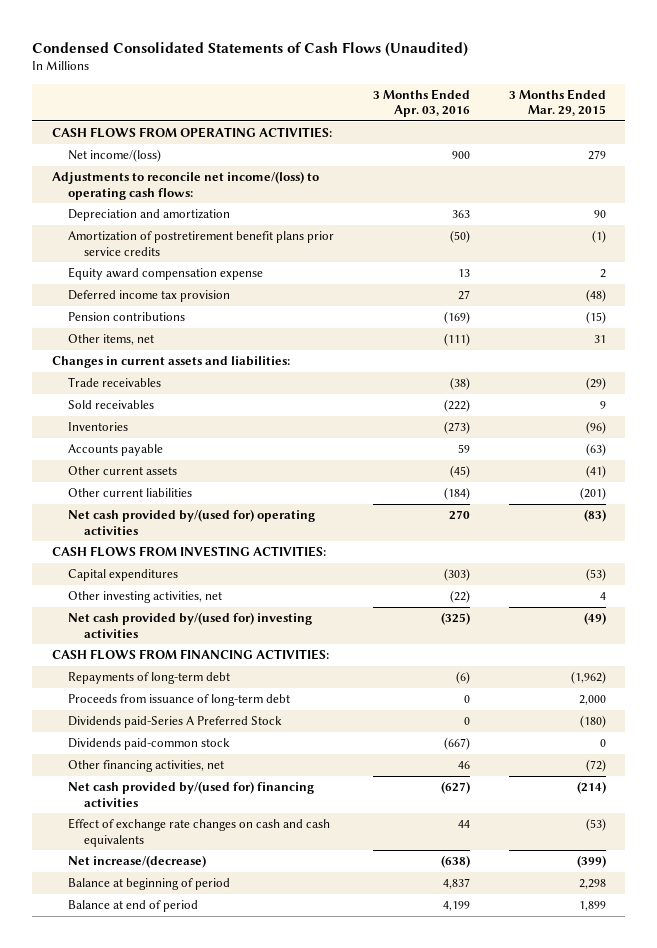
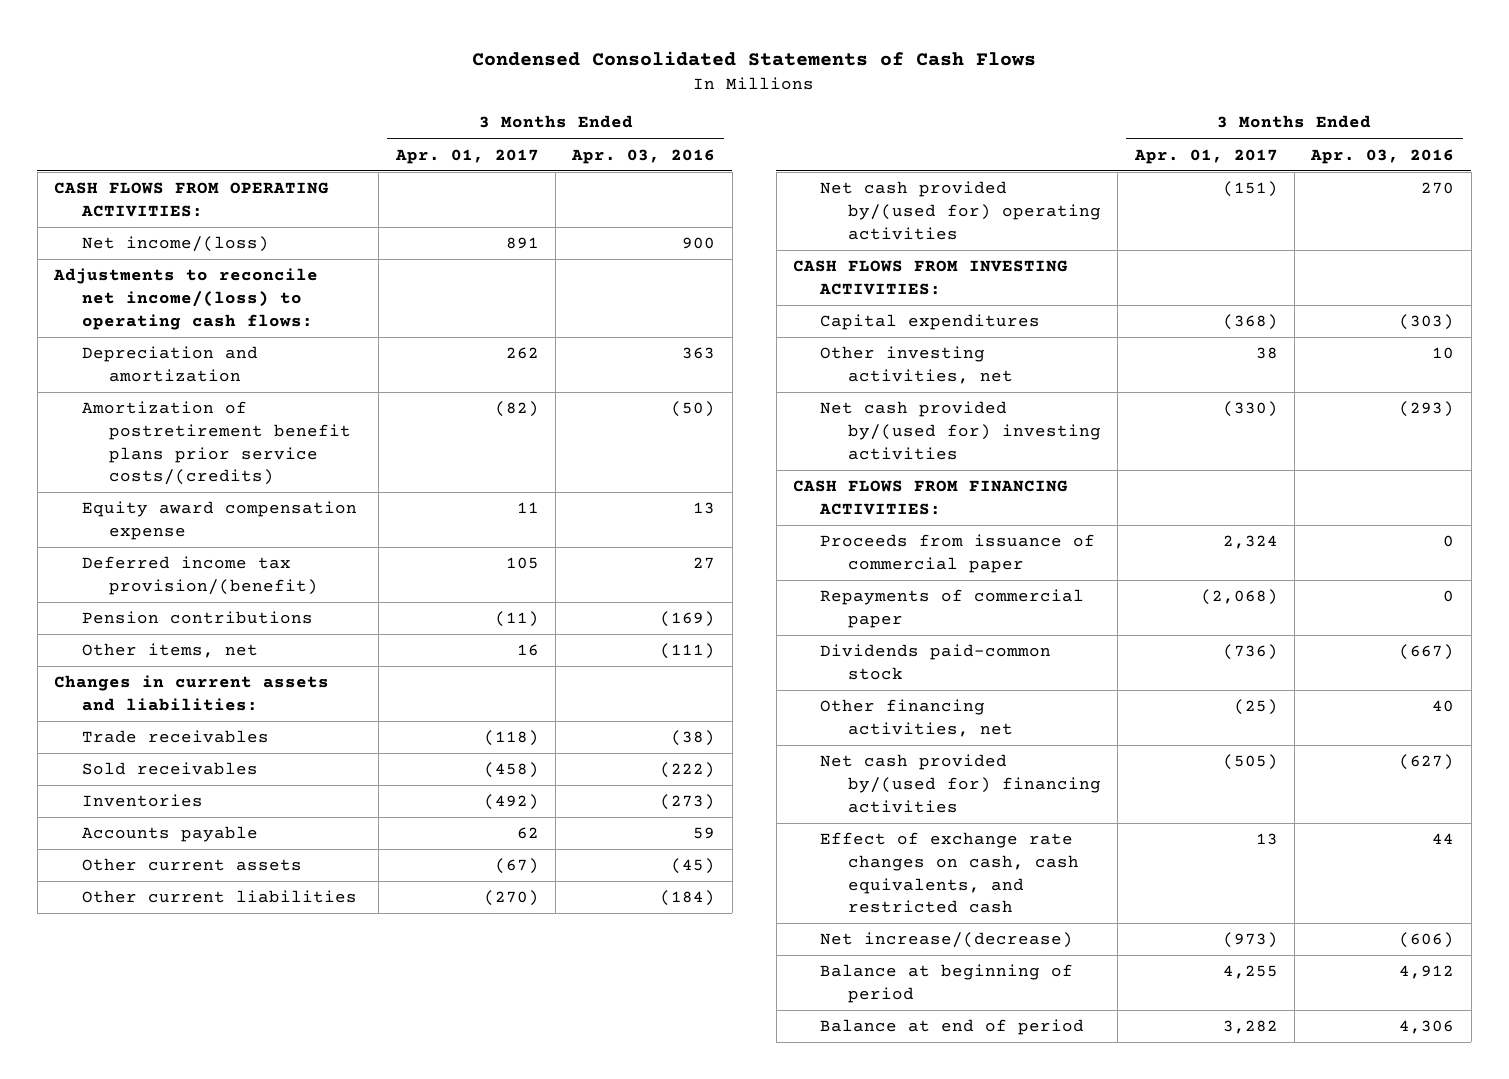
- Condensed Consolidated Statements of Cash Flows (Unaudited)
+ Condensed Consolidated Statements of Cash Flows
- | 3 Months Ended Apr. 03, 2016 | 3 Months Ended Mar. 29, 2015
+ | 3 Months Ended Apr. 01, 2017 | 3 Months Ended Apr. 03, 2016
- Amortization of postretirement benefit plans prior service credits | (50) | (1)
+ Amortization of postretirement benefit plans prior service costs/(credits) | (82) | (50)
- Deferred income tax provision | 27 | (48)
+ Deferred income tax provision/(benefit) | 105 | 27
- Other investing activities, net | (22) | 4
- Net cash provided by/(used for) investing activities | (325) | (49)
+ Other investing activities, net | 38 | 10
+ Net cash provided by/(used for) investing activities | (330) | (293)
- Repayments of long-term debt | (6) | (1,962)
- Proceeds from issuance of long-term debt | 0 | 2,000
- Dividends paid-Series A Preferred Stock | 0 | (180)
+ Proceeds from issuance of commercial paper | 2,324 | 0
+ Repayments of commercial paper | (2,068) | 0
- Other financing activities, net | 46 | (72)
+ Other financing activities, net | (25) | 40
- Effect of exchange rate changes on cash and cash equivalents | 44 | (53)
- Net increase/(decrease) | (638) | (399)
- Balance at beginning of period | 4,837 | 2,298
- Balance at end of period | 4,199 | 1,899
+ Effect of exchange rate changes on cash, cash equivalents, and restricted cash | 13 | 44
+ Net increase/(decrease) | (973) | (606)
+ Balance at beginning of period | 4,255 | 4,912
+ Balance at end of period | 3,282 | 4,306

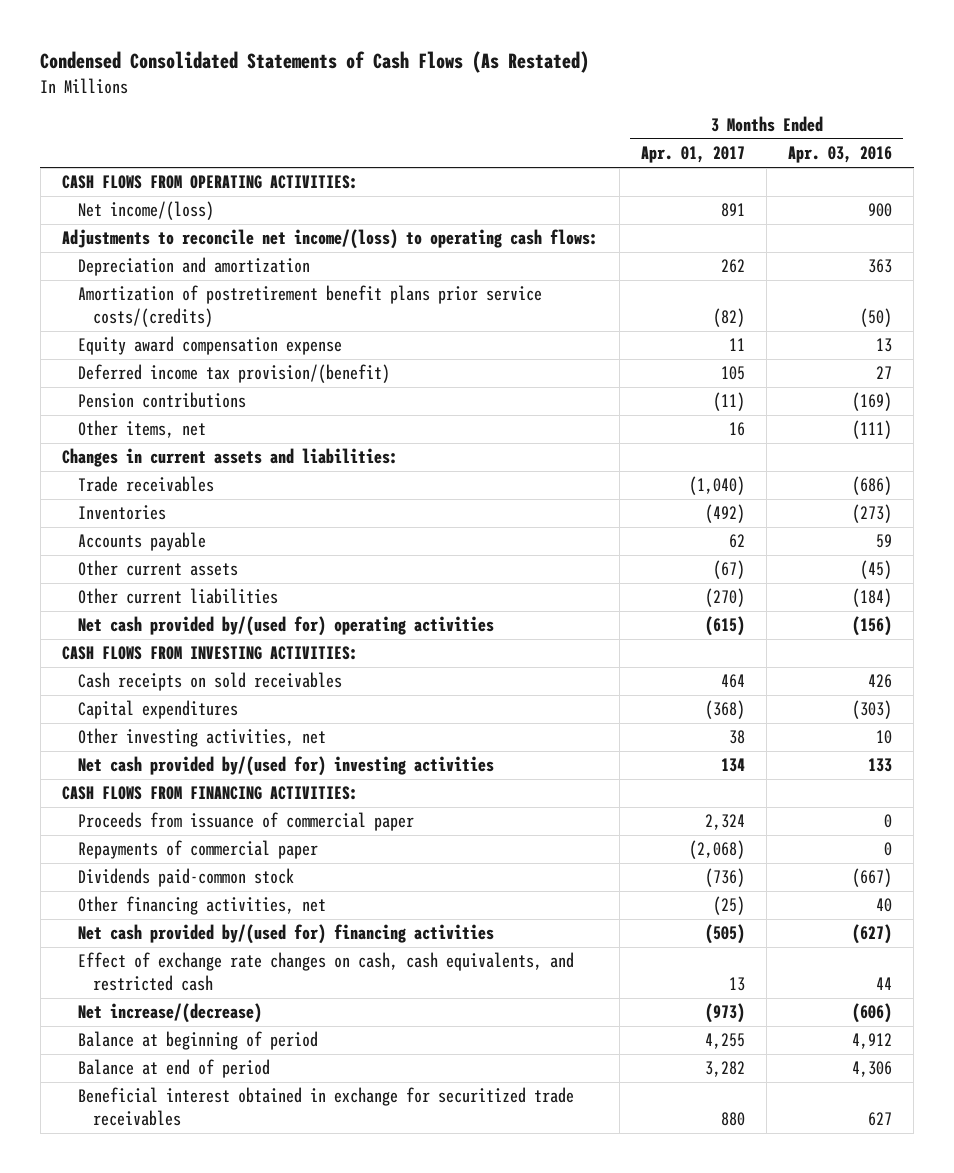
- Condensed Consolidated Statements of Cash Flows
+ Condensed Consolidated Statements of Cash Flows (As Restated)
- Trade receivables | (118) | (38)
- Sold receivables | (458) | (222)
+ Trade receivables | (1,040) | (686)
- Net cash provided by/(used for) operating activities | (151) | 270
+ Net cash provided by/(used for) operating activities | (615) | (156)
+ Cash receipts on sold receivables | 464 | 426
- Net cash provided by/(used for) investing activities | (330) | (293)
+ Net cash provided by/(used for) investing activities | 134 | 133
+ Beneficial interest obtained in exchange for securitized trade receivables | 880 | 627

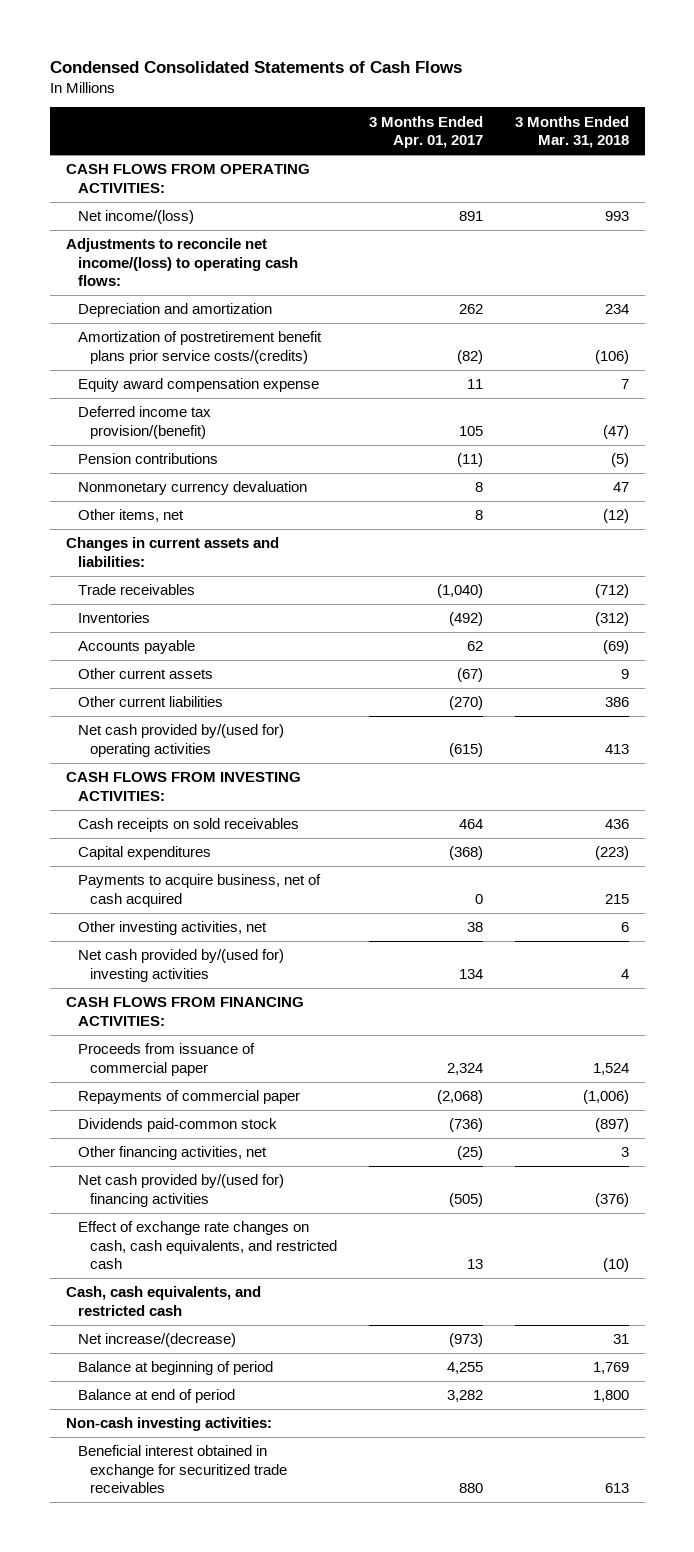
- Condensed Consolidated Statements of Cash Flows (As Restated)
+ Condensed Consolidated Statements of Cash Flows
- | 3 Months Ended Apr. 01, 2017 | 3 Months Ended Apr. 03, 2016
+ | 3 Months Ended Apr. 01, 2017 | 3 Months Ended Mar. 31, 2018
- Other items, net | 16 | (111)
+ Nonmonetary currency devaluation | 8 | 47
+ Other items, net | 8 | (12)
+ Payments to acquire business, net of cash acquired | 0 | 215
+ Cash, cash equivalents, and restricted cash
+ Non-cash investing activities:

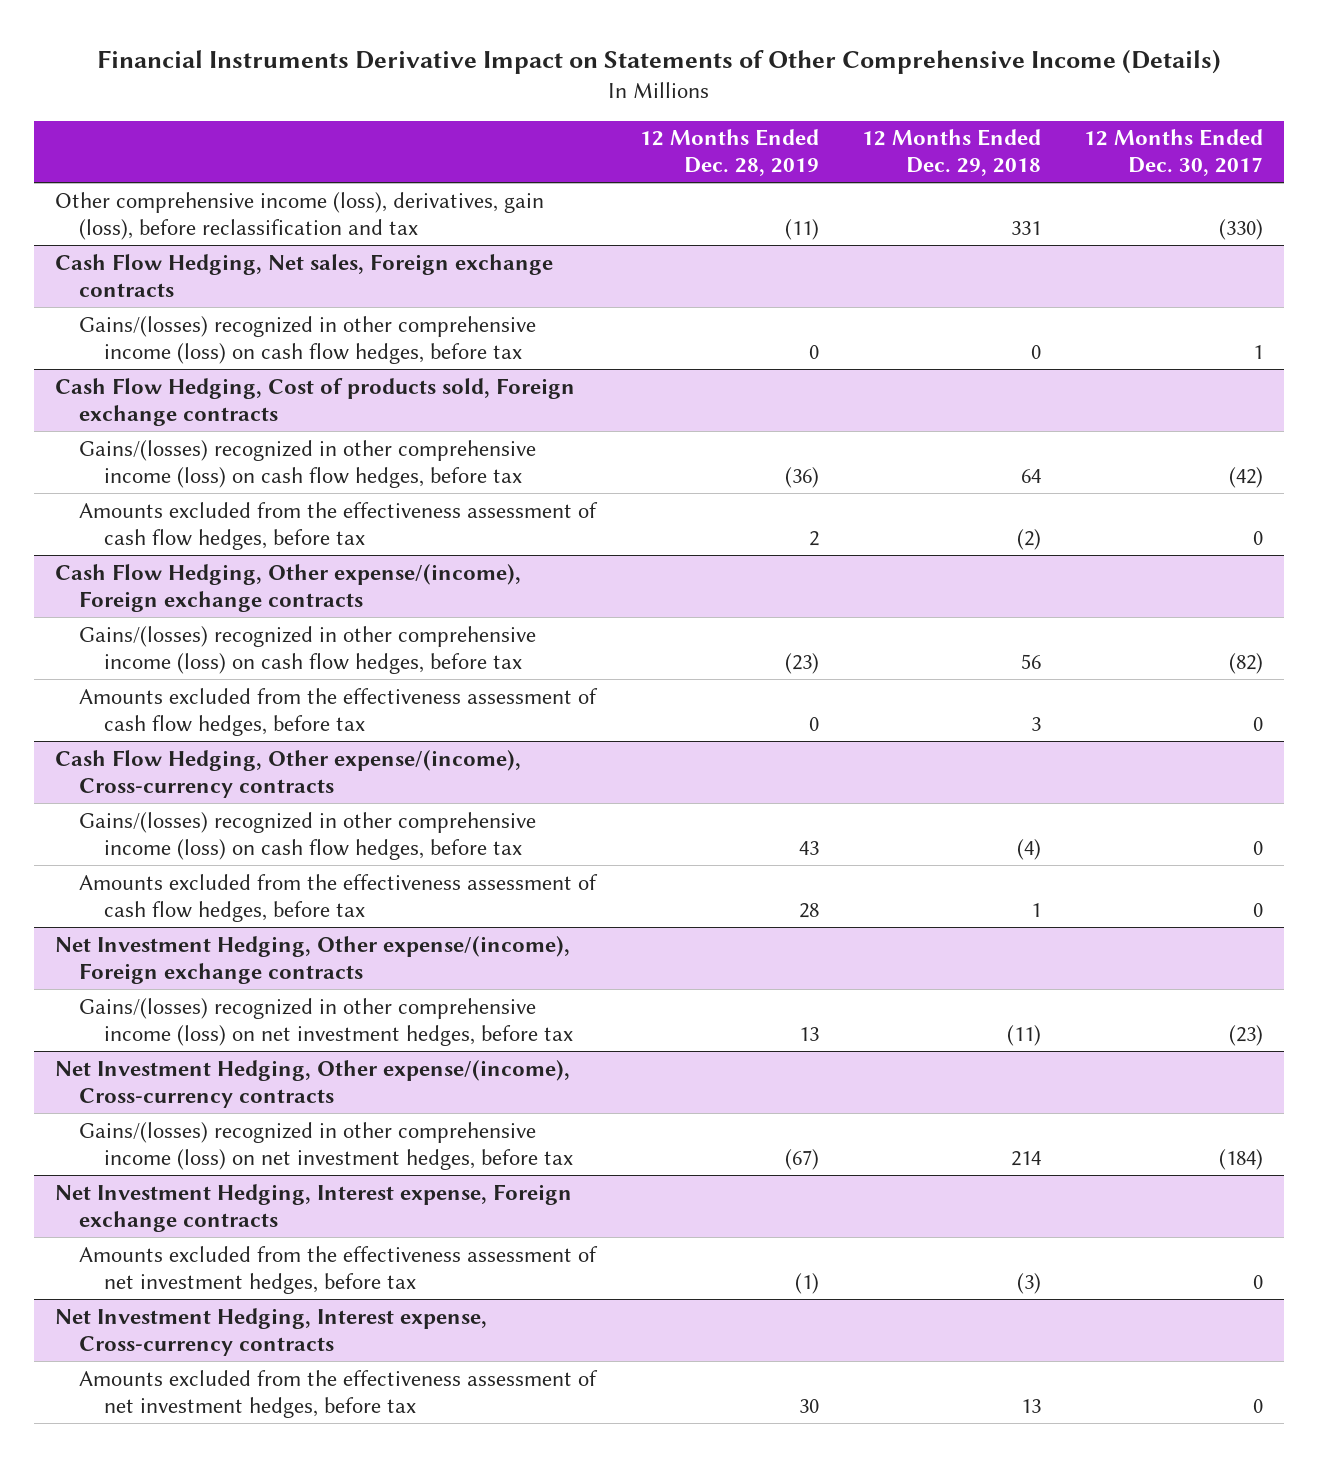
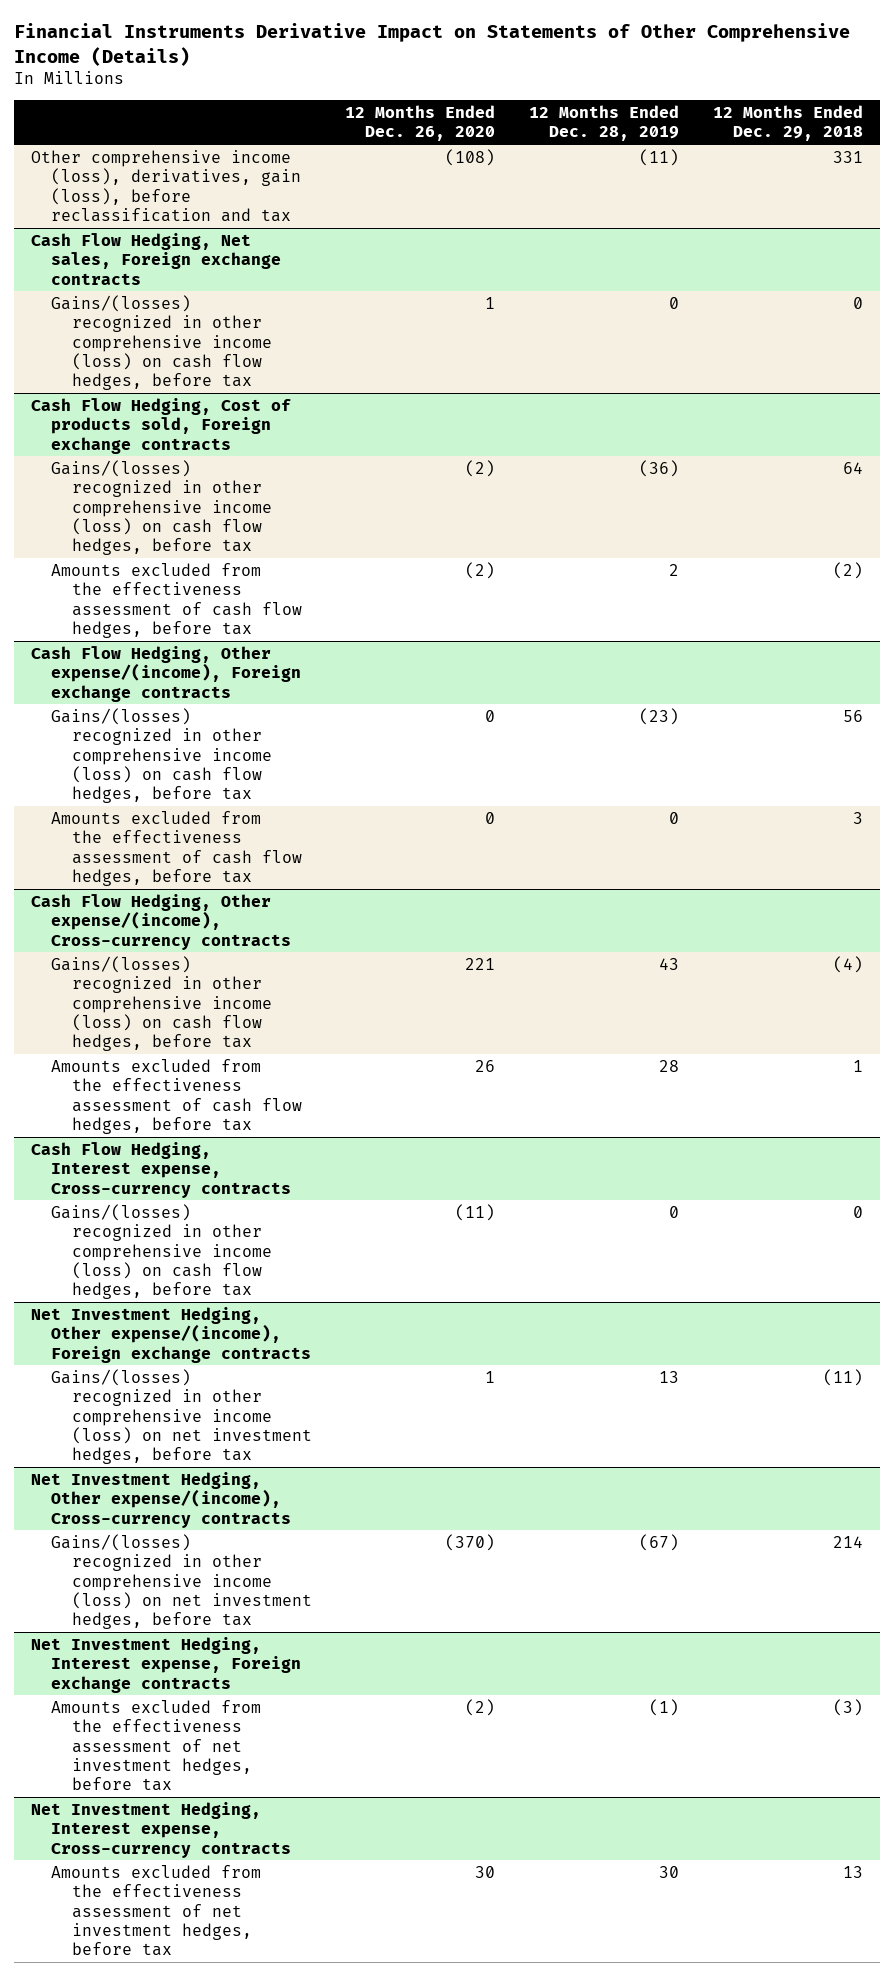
- | 12 Months Ended Dec. 28, 2019 | 12 Months Ended Dec. 29, 2018 | 12 Months Ended Dec. 30, 2017
+ | 12 Months Ended Dec. 26, 2020 | 12 Months Ended Dec. 28, 2019 | 12 Months Ended Dec. 29, 2018
+ Cash Flow Hedging, Interest expense, Cross-currency contracts
+ Gains/(losses) recognized in other comprehensive income (loss) on cash flow hedges, before tax | (11) | 0 | 0

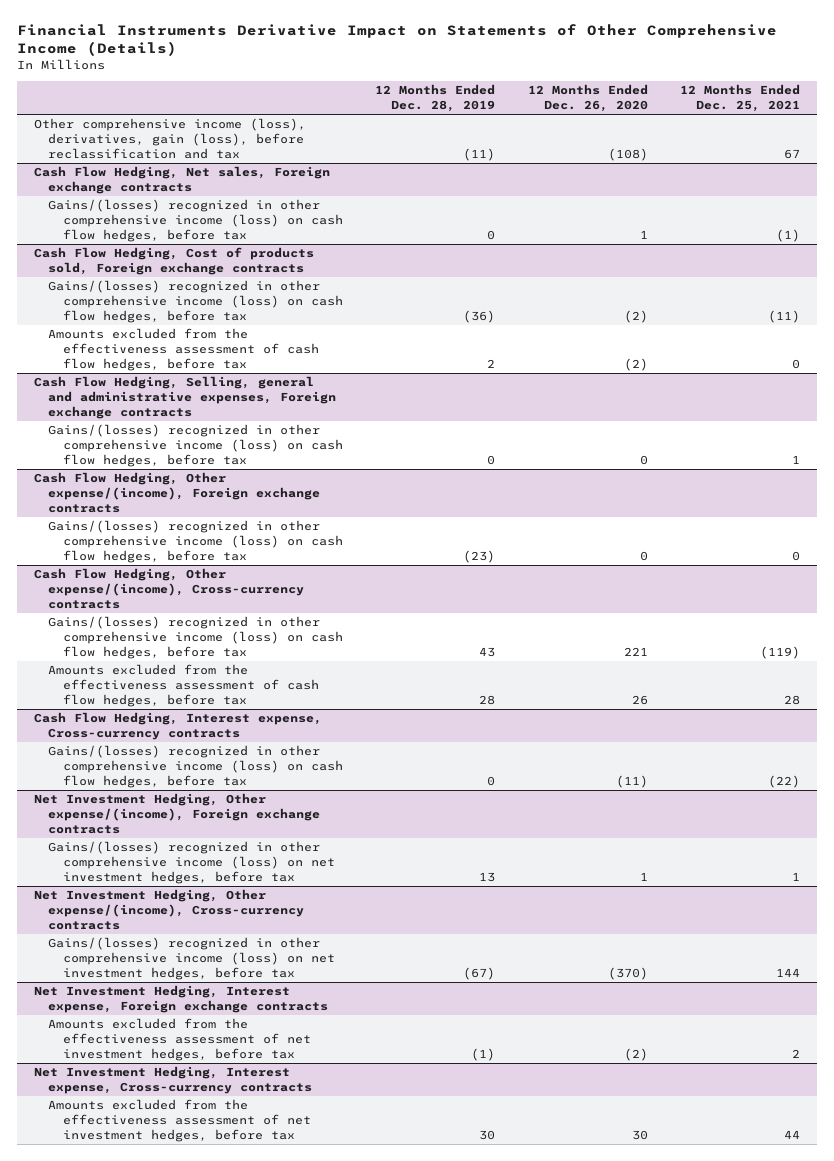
- | 12 Months Ended Dec. 26, 2020 | 12 Months Ended Dec. 28, 2019 | 12 Months Ended Dec. 29, 2018
+ | 12 Months Ended Dec. 28, 2019 | 12 Months Ended Dec. 26, 2020 | 12 Months Ended Dec. 25, 2021
+ Cash Flow Hedging, Selling, general and administrative expenses, Foreign exchange contracts
+ Gains/(losses) recognized in other comprehensive income (loss) on cash flow hedges, before tax | 0 | 0 | 1
@ Cash Flow Hedging, Other expense/(income), Foreign exchange contracts
- Amounts excluded from the effectiveness assessment of cash flow hedges, before tax | 0 | 0 | 3

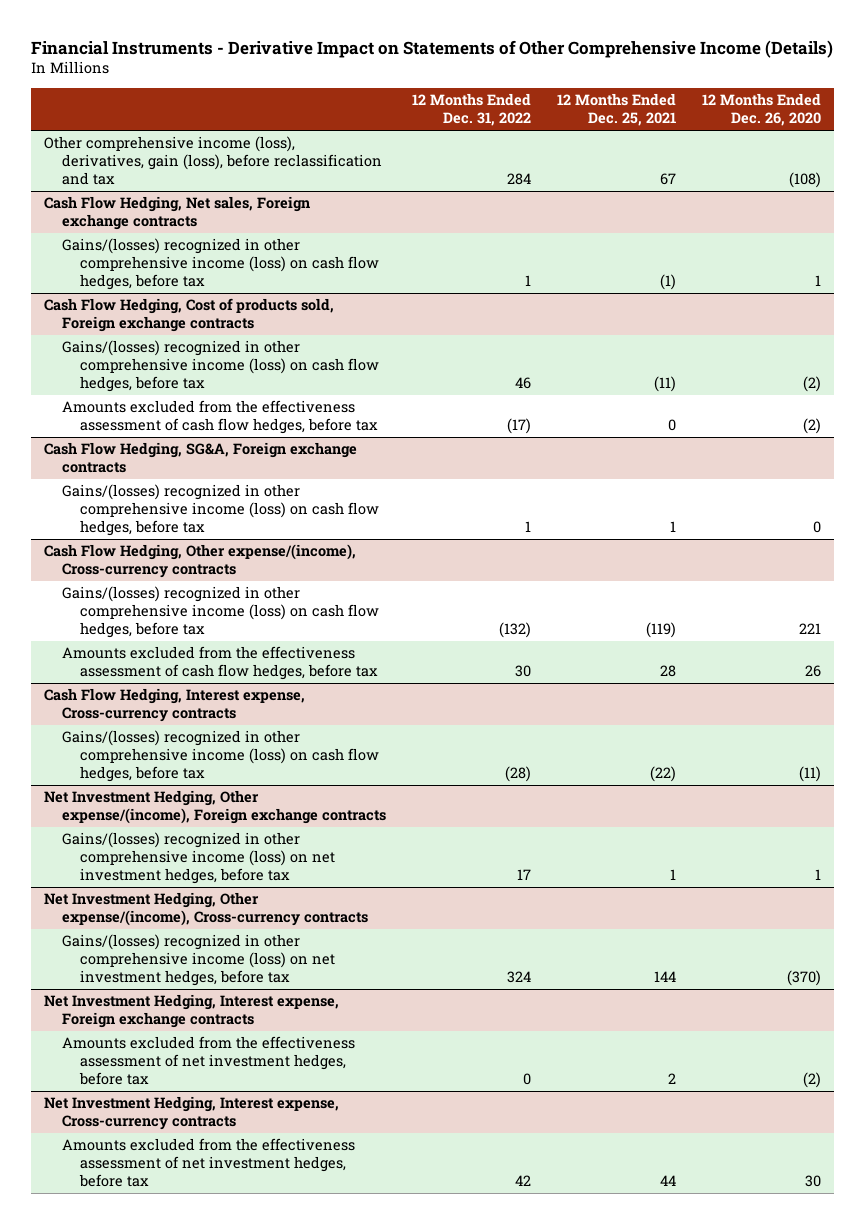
- Financial Instruments Derivative Impact on Statements of Other Comprehensive Income (Details)
+ Financial Instruments - Derivative Impact on Statements of Other Comprehensive Income (Details)
- | 12 Months Ended Dec. 28, 2019 | 12 Months Ended Dec. 26, 2020 | 12 Months Ended Dec. 25, 2021
+ | 12 Months Ended Dec. 31, 2022 | 12 Months Ended Dec. 25, 2021 | 12 Months Ended Dec. 26, 2020
- Cash Flow Hedging, Selling, general and administrative expenses, Foreign exchange contracts
+ Cash Flow Hedging, SG&A, Foreign exchange contracts
- Cash Flow Hedging, Other expense/(income), Foreign exchange contracts
- Gains/(losses) recognized in other comprehensive income (loss) on cash flow hedges, before tax | (23) | 0 | 0

